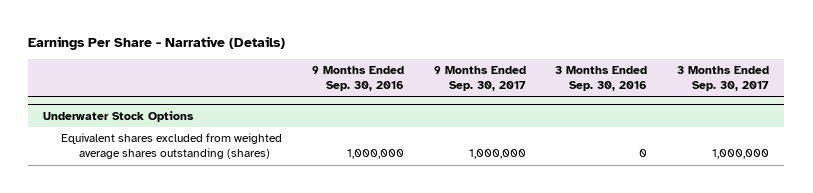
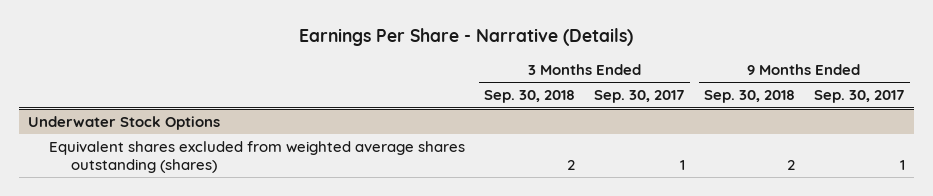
- | 9 Months Ended Sep. 30, 2016 | 9 Months Ended Sep. 30, 2017 | 3 Months Ended Sep. 30, 2016 | 3 Months Ended Sep. 30, 2017
+ | 3 Months Ended Sep. 30, 2018 | 3 Months Ended Sep. 30, 2017 | 9 Months Ended Sep. 30, 2018 | 9 Months Ended Sep. 30, 2017
@ Underwater Stock Options
- Equivalent shares excluded from weighted average shares outstanding (shares) | 1,000,000 | 1,000,000 | 0 | 1,000,000
+ Equivalent shares excluded from weighted average shares outstanding (shares) | 2 | 1 | 2 | 1

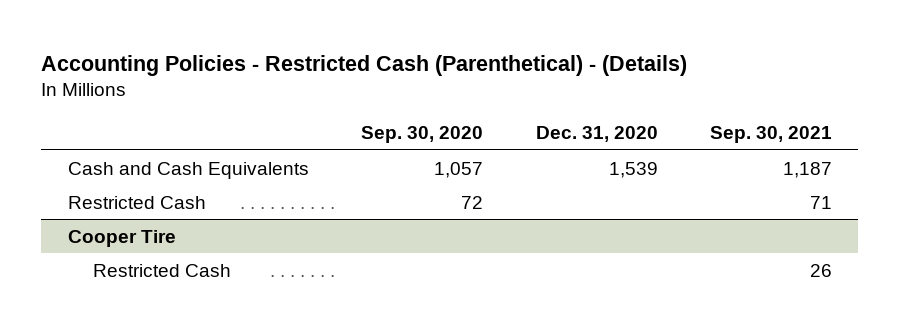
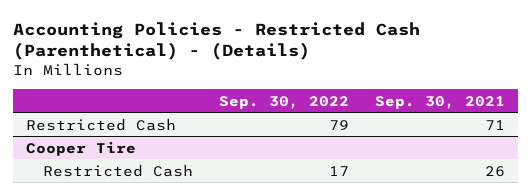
- | Sep. 30, 2020 | Dec. 31, 2020 | Sep. 30, 2021
+ | Sep. 30, 2022 | Sep. 30, 2021
- Cash and Cash Equivalents | 1,057 | 1,539 | 1,187

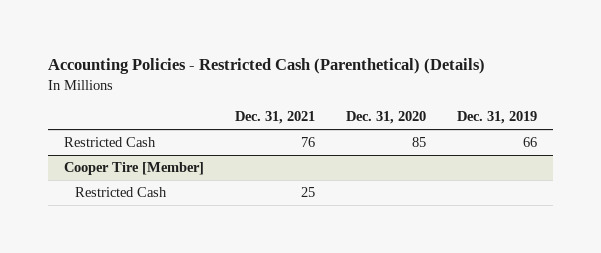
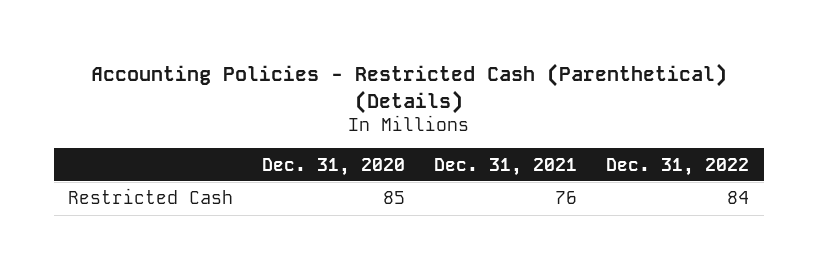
- | Dec. 31, 2021 | Dec. 31, 2020 | Dec. 31, 2019
+ | Dec. 31, 2020 | Dec. 31, 2021 | Dec. 31, 2022
- Cooper Tire [Member]
- Restricted Cash | 25 | |

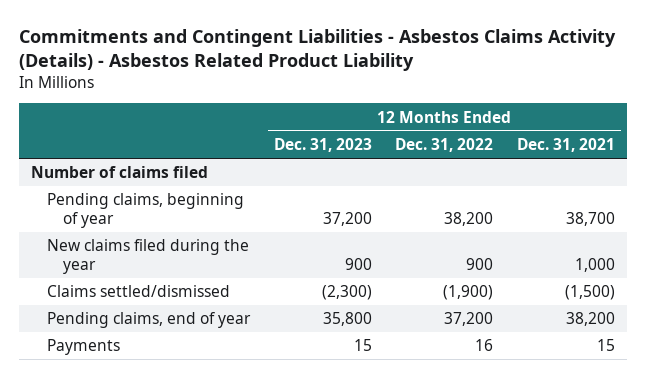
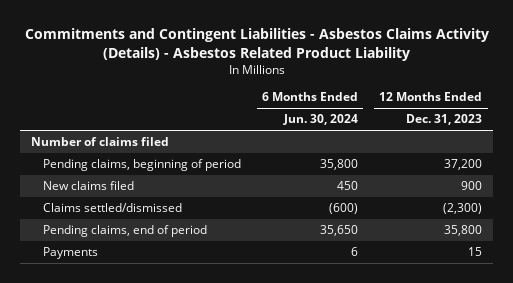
- | 12 Months Ended Dec. 31, 2023 | 12 Months Ended Dec. 31, 2022 | 12 Months Ended Dec. 31, 2021
+ | 6 Months Ended Jun. 30, 2024 | 12 Months Ended Dec. 31, 2023
- Pending claims, beginning of year | 37,200 | 38,200 | 38,700
- New claims filed during the year | 900 | 900 | 1,000
+ Pending claims, beginning of period | 35,800 | 37,200
+ New claims filed | 450 | 900
- Pending claims, end of year | 35,800 | 37,200 | 38,200
+ Pending claims, end of period | 35,650 | 35,800

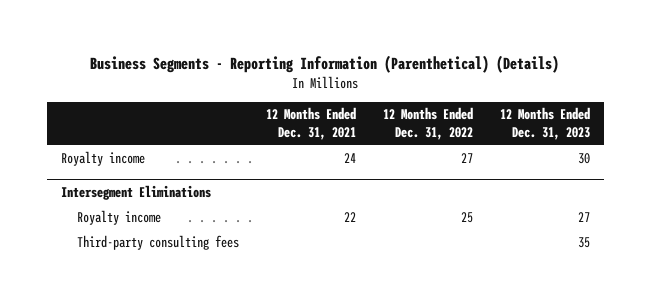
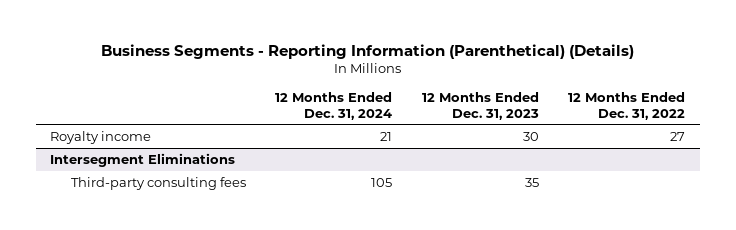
- | 12 Months Ended Dec. 31, 2021 | 12 Months Ended Dec. 31, 2022 | 12 Months Ended Dec. 31, 2023
+ | 12 Months Ended Dec. 31, 2024 | 12 Months Ended Dec. 31, 2023 | 12 Months Ended Dec. 31, 2022
@ Intersegment Eliminations
- Royalty income | 22 | 25 | 27

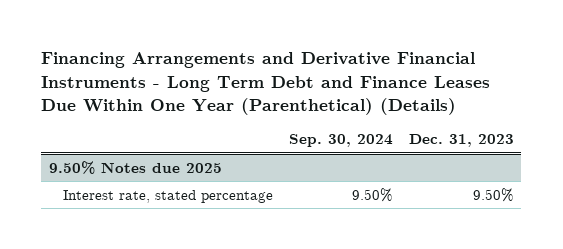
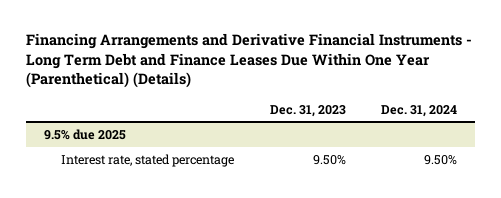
- | Sep. 30, 2024 | Dec. 31, 2023
+ | Dec. 31, 2023 | Dec. 31, 2024
- 9.50% Notes due 2025
+ 9.5% due 2025

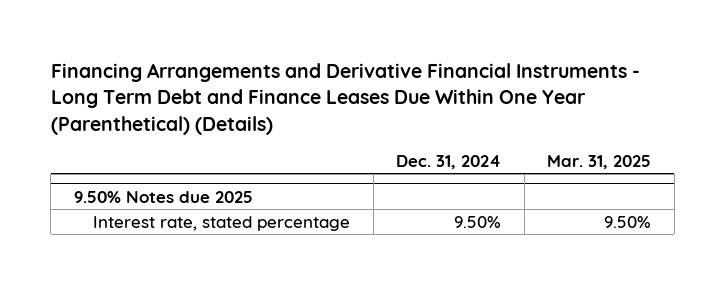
- | Dec. 31, 2023 | Dec. 31, 2024
+ | Dec. 31, 2024 | Mar. 31, 2025
- 9.5% due 2025
+ 9.50% Notes due 2025

